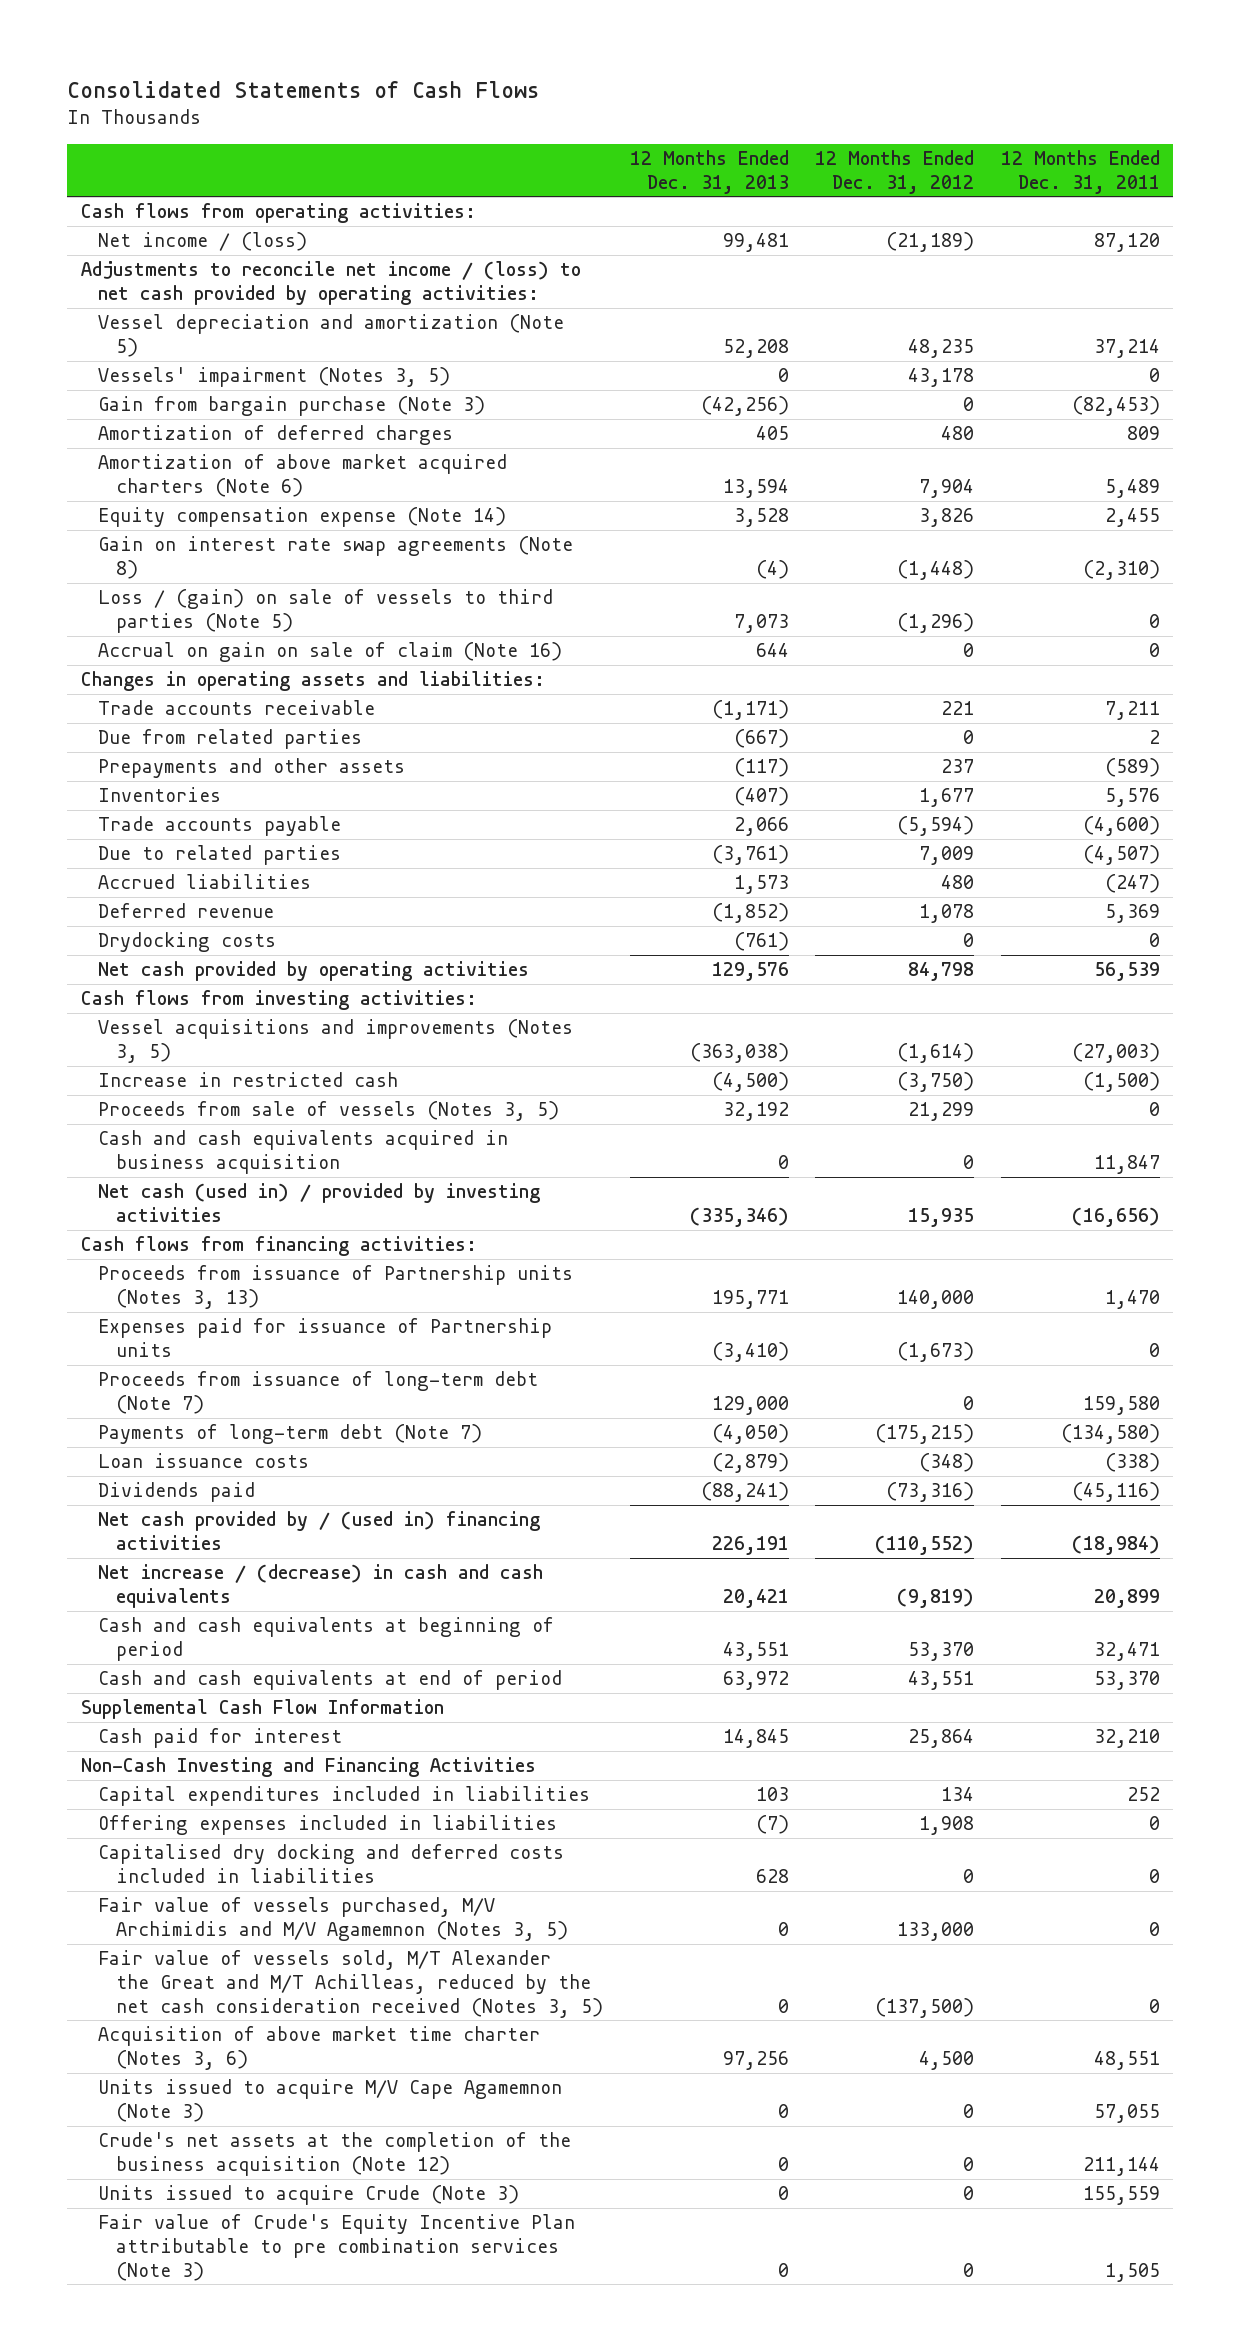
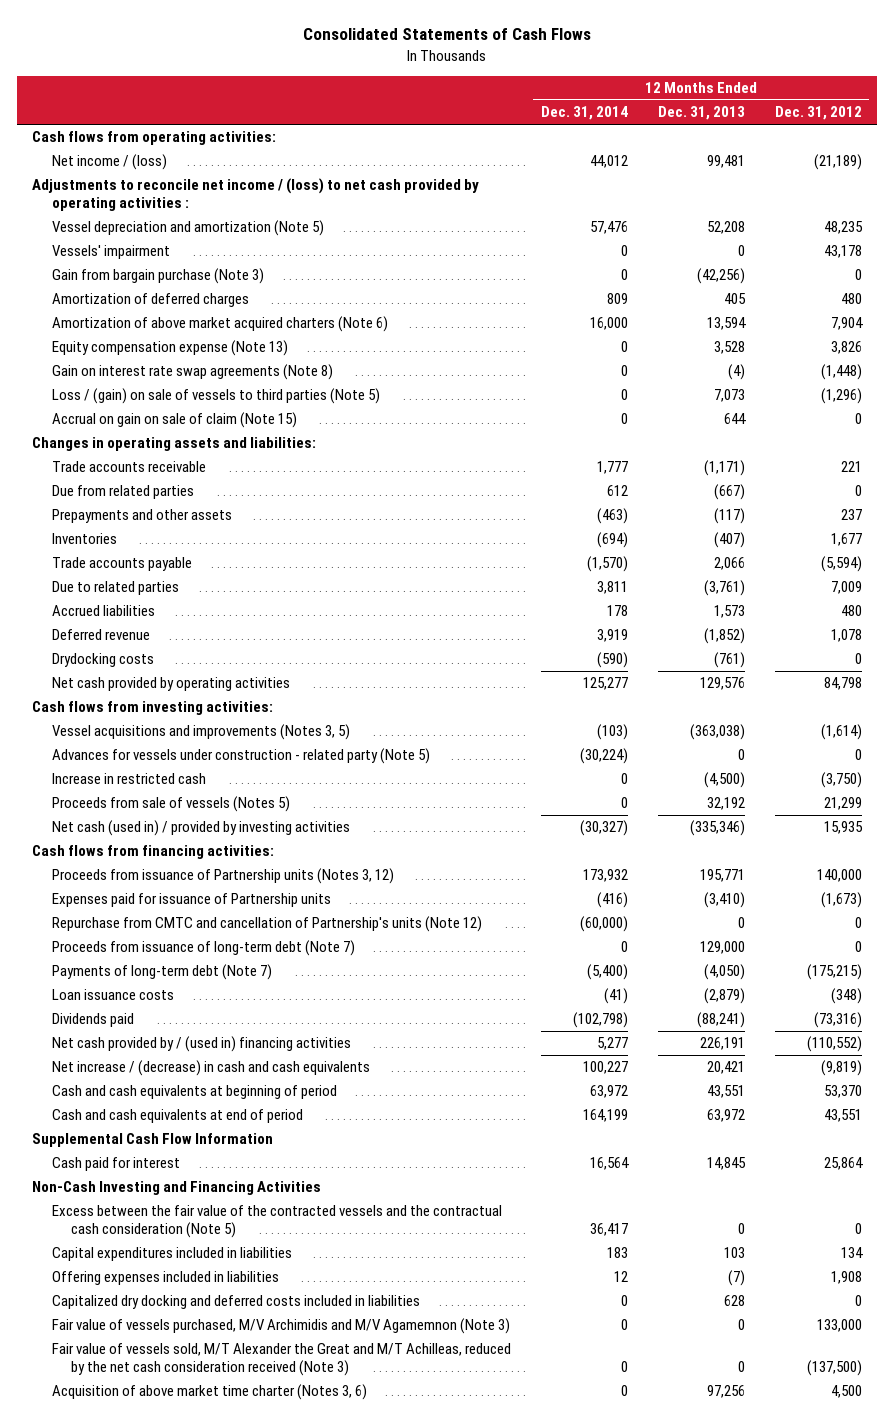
- | 12 Months Ended Dec. 31, 2013 | 12 Months Ended Dec. 31, 2012 | 12 Months Ended Dec. 31, 2011
+ | 12 Months Ended Dec. 31, 2014 | 12 Months Ended Dec. 31, 2013 | 12 Months Ended Dec. 31, 2012
- Adjustments to reconcile net income / (loss) to net cash provided by operating activities:
+ Adjustments to reconcile net income / (loss) to net cash provided by operating activities :
- Vessels' impairment (Notes 3, 5) | 0 | 43,178 | 0
+ Vessels' impairment | 0 | 0 | 43,178
- Equity compensation expense (Note 14) | 3,528 | 3,826 | 2,455
+ Equity compensation expense (Note 13) | 0 | 3,528 | 3,826
- Accrual on gain on sale of claim (Note 16) | 644 | 0 | 0
+ Accrual on gain on sale of claim (Note 15) | 0 | 644 | 0
+ Advances for vessels under construction - related party (Note 5) | (30,224) | 0 | 0
- Proceeds from sale of vessels (Notes 3, 5) | 32,192 | 21,299 | 0
- Cash and cash equivalents acquired in business acquisition | 0 | 0 | 11,847
+ Proceeds from sale of vessels (Notes 5) | 0 | 32,192 | 21,299
- Proceeds from issuance of Partnership units (Notes 3, 13) | 195,771 | 140,000 | 1,470
+ Proceeds from issuance of Partnership units (Notes 3, 12) | 173,932 | 195,771 | 140,000
+ Repurchase from CMTC and cancellation of Partnership's units (Note 12) | (60,000) | 0 | 0
+ Excess between the fair value of the contracted vessels and the contractual cash consideration (Note 5) | 36,417 | 0 | 0
- Capitalised dry docking and deferred costs included in liabilities | 628 | 0 | 0
- Fair value of vessels purchased, M/V Archimidis and M/V Agamemnon (Notes 3, 5) | 0 | 133,000 | 0
- Fair value of vessels sold, M/T Alexander the Great and M/T Achilleas, reduced by the net cash consideration received (Notes 3, 5) | 0 | (137,500) | 0
+ Capitalized dry docking and deferred costs included in liabilities | 0 | 628 | 0
+ Fair value of vessels purchased, M/V Archimidis and M/V Agamemnon (Note 3) | 0 | 0 | 133,000
+ Fair value of vessels sold, M/T Alexander the Great and M/T Achilleas, reduced by the net cash consideration received (Note 3) | 0 | 0 | (137,500)
- Units issued to acquire M/V Cape Agamemnon (Note 3) | 0 | 0 | 57,055
- Crude's net assets at the completion of the business acquisition (Note 12) | 0 | 0 | 211,144
- Units issued to acquire Crude (Note 3) | 0 | 0 | 155,559
- Fair value of Crude's Equity Incentive Plan attributable to pre combination services (Note 3) | 0 | 0 | 1,505

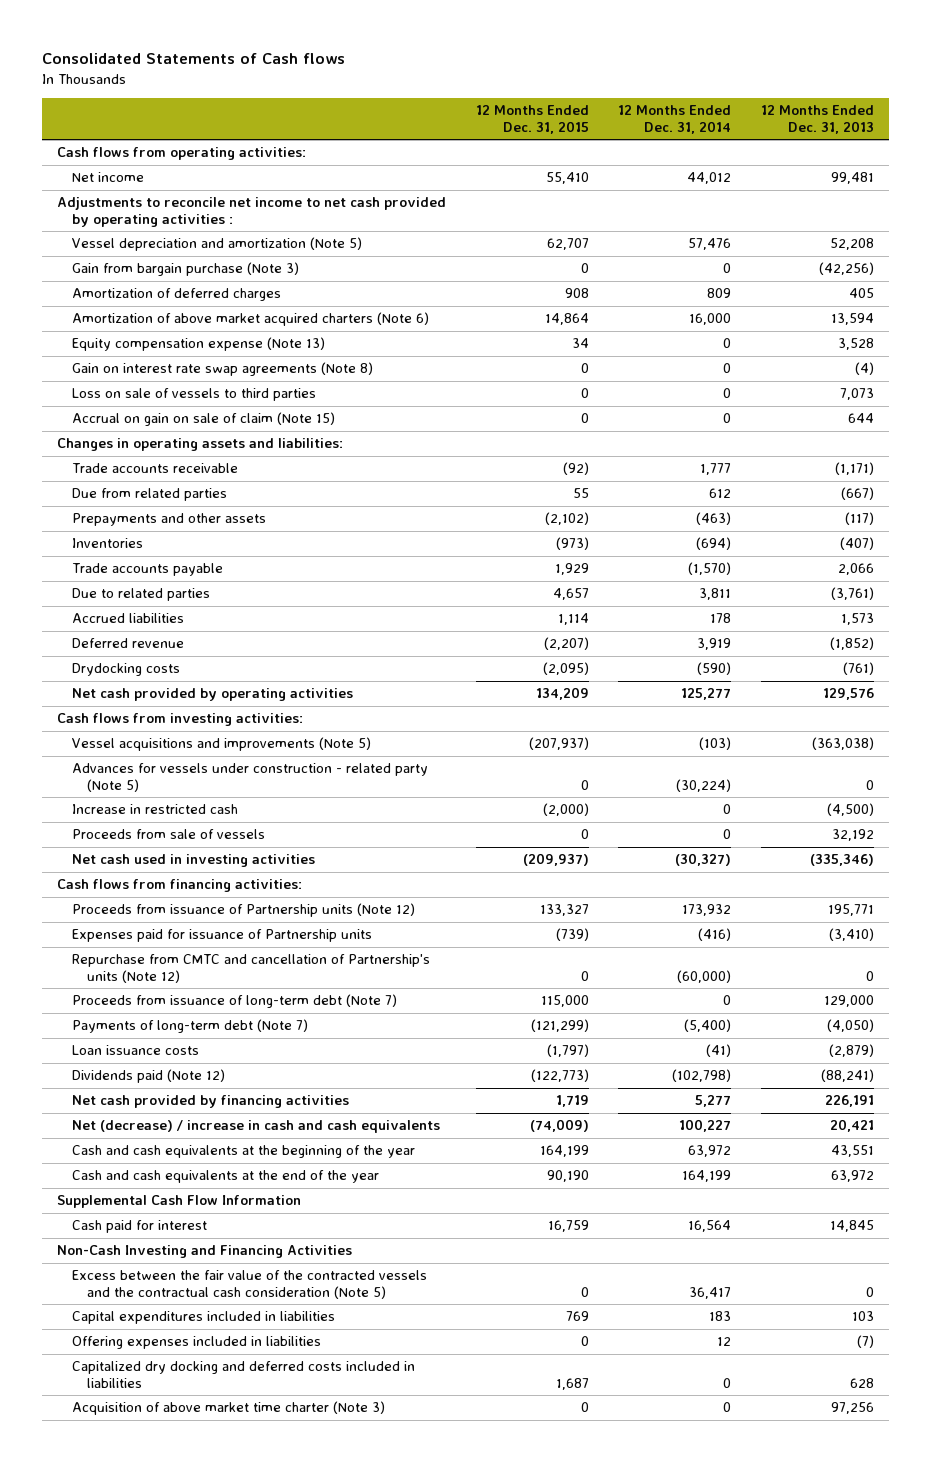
- Consolidated Statements of Cash Flows
+ Consolidated Statements of Cash flows
- | 12 Months Ended Dec. 31, 2014 | 12 Months Ended Dec. 31, 2013 | 12 Months Ended Dec. 31, 2012
+ | 12 Months Ended Dec. 31, 2015 | 12 Months Ended Dec. 31, 2014 | 12 Months Ended Dec. 31, 2013
- Net income / (loss) | 44,012 | 99,481 | (21,189)
- Adjustments to reconcile net income / (loss) to net cash provided by operating activities :
+ Net income | 55,410 | 44,012 | 99,481
+ Adjustments to reconcile net income to net cash provided by operating activities :
- Vessels' impairment | 0 | 0 | 43,178
- Loss / (gain) on sale of vessels to third parties (Note 5) | 0 | 7,073 | (1,296)
+ Loss on sale of vessels to third parties | 0 | 0 | 7,073
- Vessel acquisitions and improvements (Notes 3, 5) | (103) | (363,038) | (1,614)
+ Vessel acquisitions and improvements (Note 5) | (207,937) | (103) | (363,038)
- Proceeds from sale of vessels (Notes 5) | 0 | 32,192 | 21,299
- Net cash (used in) / provided by investing activities | (30,327) | (335,346) | 15,935
+ Proceeds from sale of vessels | 0 | 0 | 32,192
+ Net cash used in investing activities | (209,937) | (30,327) | (335,346)
- Proceeds from issuance of Partnership units (Notes 3, 12) | 173,932 | 195,771 | 140,000
+ Proceeds from issuance of Partnership units (Note 12) | 133,327 | 173,932 | 195,771
- Dividends paid | (102,798) | (88,241) | (73,316)
- Net cash provided by / (used in) financing activities | 5,277 | 226,191 | (110,552)
- Net increase / (decrease) in cash and cash equivalents | 100,227 | 20,421 | (9,819)
- Cash and cash equivalents at beginning of period | 63,972 | 43,551 | 53,370
- Cash and cash equivalents at end of period | 164,199 | 63,972 | 43,551
+ Dividends paid (Note 12) | (122,773) | (102,798) | (88,241)
+ Net cash provided by financing activities | 1,719 | 5,277 | 226,191
+ Net (decrease) / increase in cash and cash equivalents | (74,009) | 100,227 | 20,421
+ Cash and cash equivalents at the beginning of the year | 164,199 | 63,972 | 43,551
+ Cash and cash equivalents at the end of the year | 90,190 | 164,199 | 63,972
- Fair value of vessels purchased, M/V Archimidis and M/V Agamemnon (Note 3) | 0 | 0 | 133,000
- Fair value of vessels sold, M/T Alexander the Great and M/T Achilleas, reduced by the net cash consideration received (Note 3) | 0 | 0 | (137,500)
- Acquisition of above market time charter (Notes 3, 6) | 0 | 97,256 | 4,500
+ Acquisition of above market time charter (Note 3) | 0 | 0 | 97,256

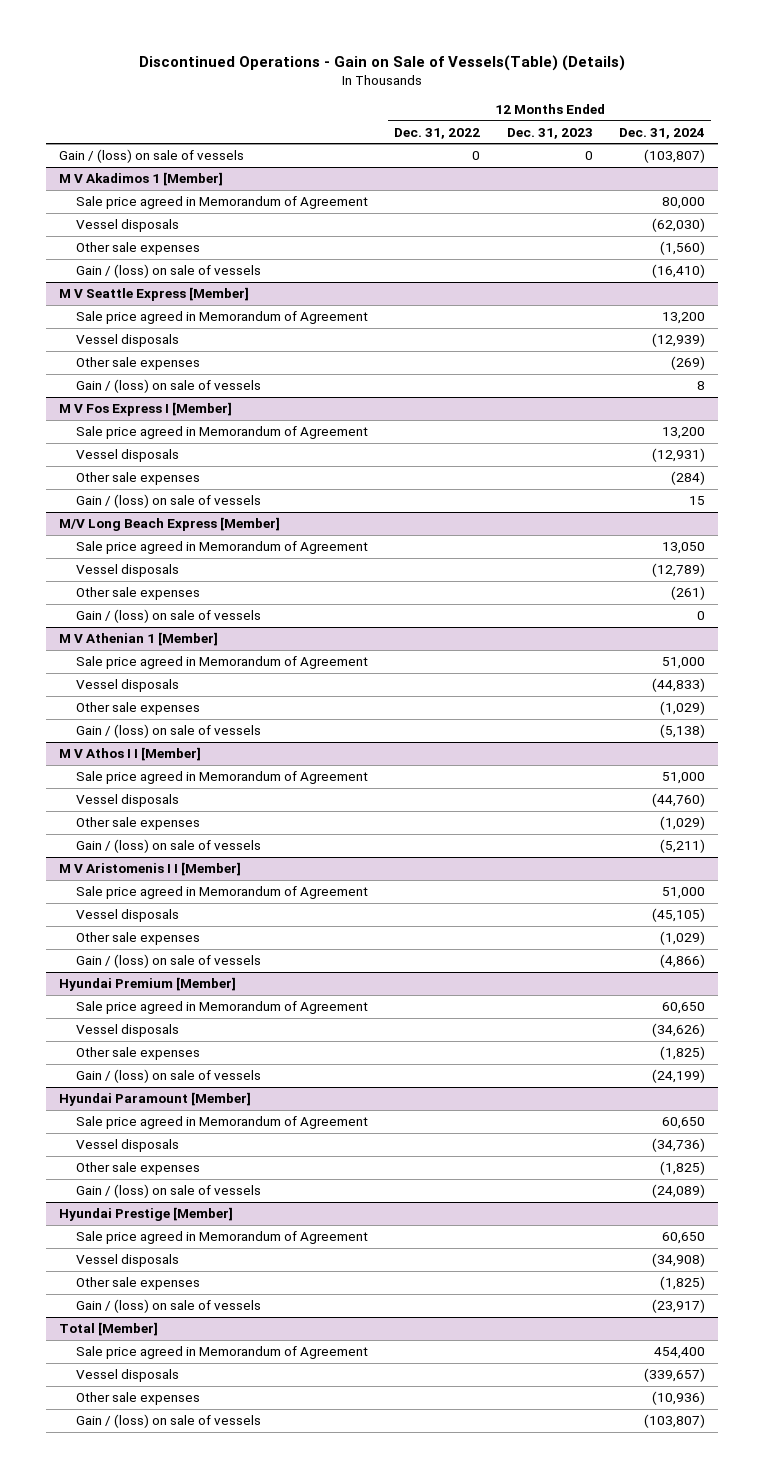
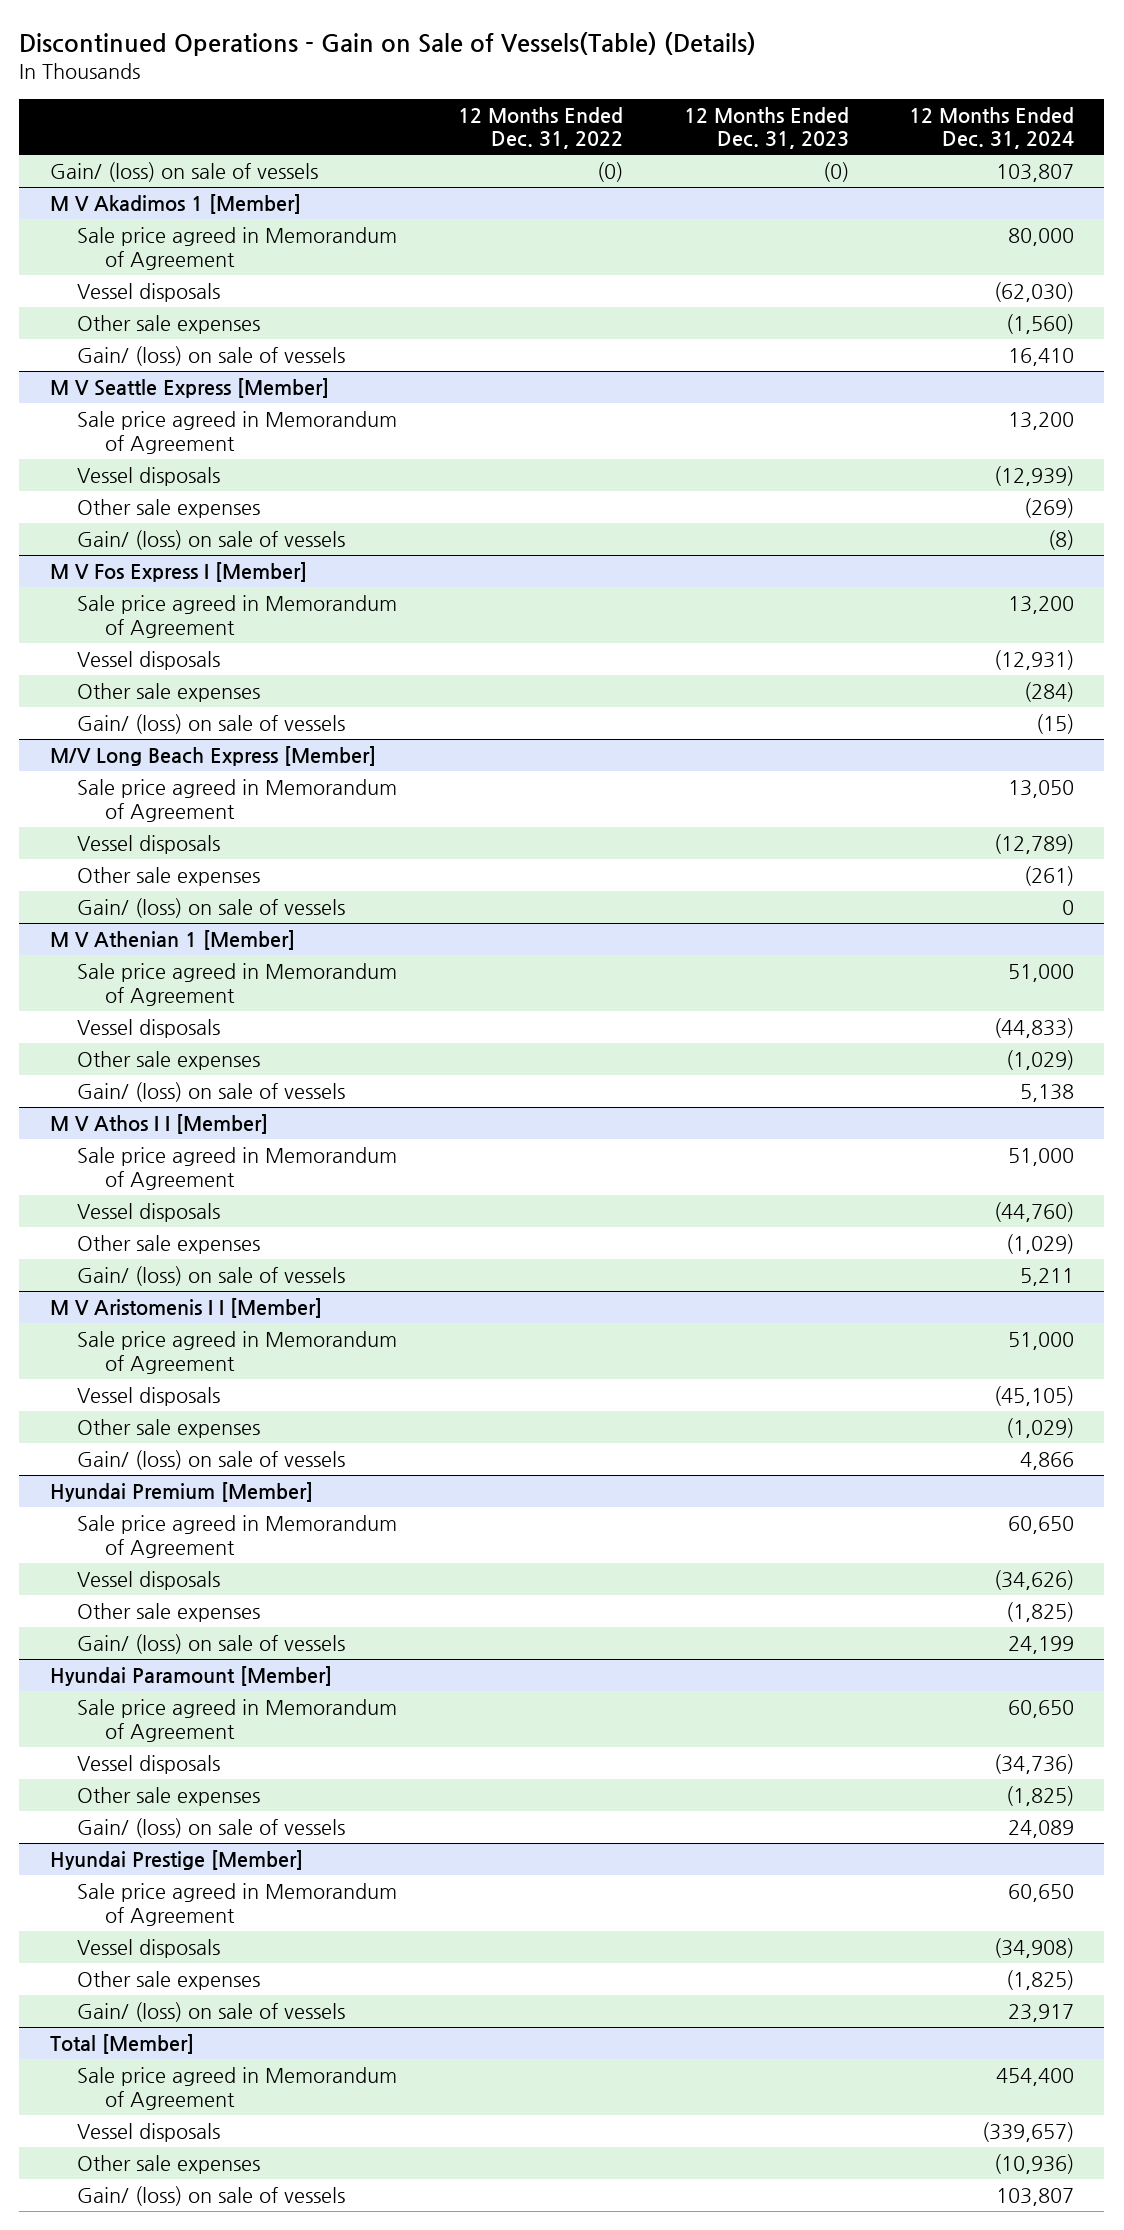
- Gain / (loss) on sale of vessels | 0 | 0 | (103,807)
+ Gain/ (loss) on sale of vessels | (0) | (0) | 103,807
@ M V Akadimos 1 [Member]
- Gain / (loss) on sale of vessels | | | (16,410)
+ Gain/ (loss) on sale of vessels | | | 16,410
@ M V Seattle Express [Member]
- Gain / (loss) on sale of vessels | | | 8
+ Gain/ (loss) on sale of vessels | | | (8)
@ M V Fos Express I [Member]
- Gain / (loss) on sale of vessels | | | 15
+ Gain/ (loss) on sale of vessels | | | (15)
@ M/V Long Beach Express [Member]
- Gain / (loss) on sale of vessels | | | 0
+ Gain/ (loss) on sale of vessels | | | 0
@ M V Athenian 1 [Member]
- Gain / (loss) on sale of vessels | | | (5,138)
+ Gain/ (loss) on sale of vessels | | | 5,138
@ M V Athos I I [Member]
- Gain / (loss) on sale of vessels | | | (5,211)
+ Gain/ (loss) on sale of vessels | | | 5,211
@ M V Aristomenis I I [Member]
- Gain / (loss) on sale of vessels | | | (4,866)
+ Gain/ (loss) on sale of vessels | | | 4,866
@ Hyundai Premium [Member]
- Gain / (loss) on sale of vessels | | | (24,199)
+ Gain/ (loss) on sale of vessels | | | 24,199
@ Hyundai Paramount [Member]
- Gain / (loss) on sale of vessels | | | (24,089)
+ Gain/ (loss) on sale of vessels | | | 24,089
@ Hyundai Prestige [Member]
- Gain / (loss) on sale of vessels | | | (23,917)
+ Gain/ (loss) on sale of vessels | | | 23,917
@ Total [Member]
- Gain / (loss) on sale of vessels | | | (103,807)
+ Gain/ (loss) on sale of vessels | | | 103,807

